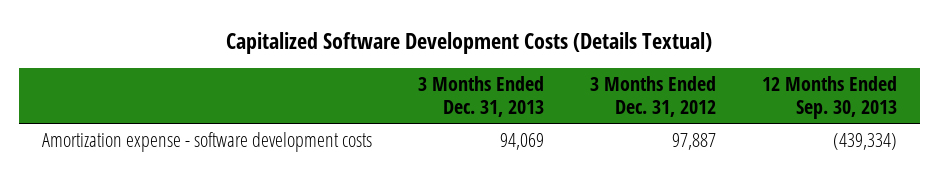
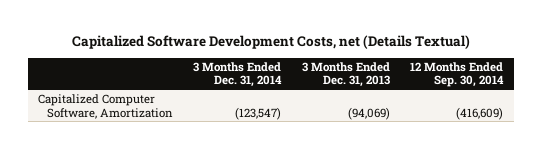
- Capitalized Software Development Costs (Details Textual)
+ Capitalized Software Development Costs, net (Details Textual)
- | 3 Months Ended Dec. 31, 2013 | 3 Months Ended Dec. 31, 2012 | 12 Months Ended Sep. 30, 2013
+ | 3 Months Ended Dec. 31, 2014 | 3 Months Ended Dec. 31, 2013 | 12 Months Ended Sep. 30, 2014
- Amortization expense - software development costs | 94,069 | 97,887 | (439,334)
+ Capitalized Computer Software, Amortization | (123,547) | (94,069) | (416,609)

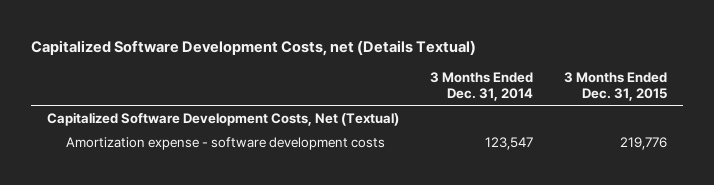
- | 3 Months Ended Dec. 31, 2014 | 3 Months Ended Dec. 31, 2013 | 12 Months Ended Sep. 30, 2014
+ | 3 Months Ended Dec. 31, 2014 | 3 Months Ended Dec. 31, 2015
- Capitalized Computer Software, Amortization | (123,547) | (94,069) | (416,609)
+ Capitalized Software Development Costs, Net (Textual)
+ Amortization expense - software development costs | 123,547 | 219,776

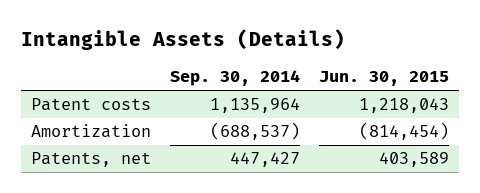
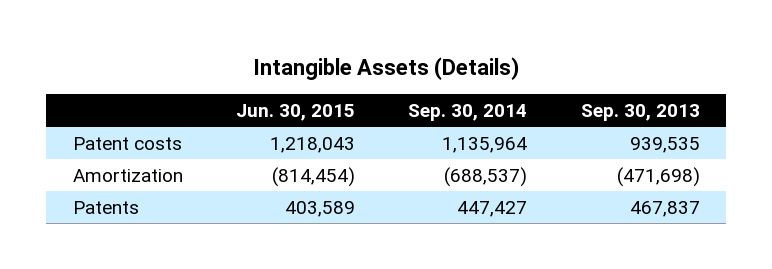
- | Sep. 30, 2014 | Jun. 30, 2015
+ | Jun. 30, 2015 | Sep. 30, 2014 | Sep. 30, 2013
- Patents, net | 447,427 | 403,589
+ Patents | 403,589 | 447,427 | 467,837

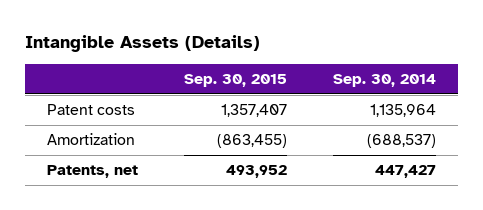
- | Jun. 30, 2015 | Sep. 30, 2014 | Sep. 30, 2013
+ | Sep. 30, 2015 | Sep. 30, 2014
- Patents | 403,589 | 447,427 | 467,837
+ Patents, net | 493,952 | 447,427

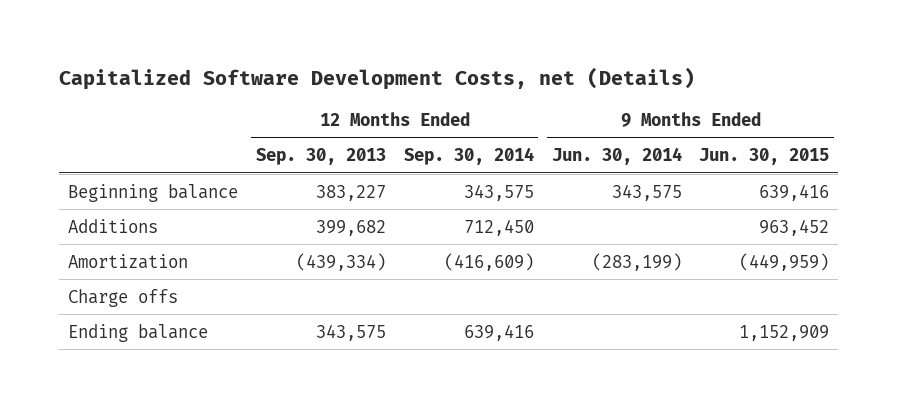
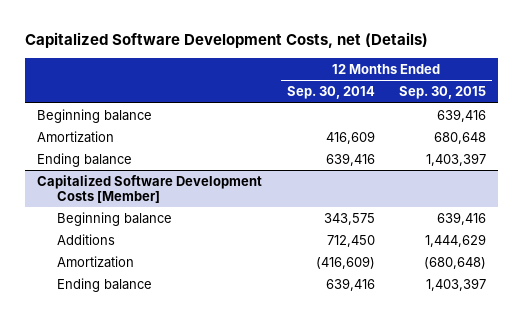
- | 12 Months Ended Sep. 30, 2013 | 12 Months Ended Sep. 30, 2014 | 9 Months Ended Jun. 30, 2014 | 9 Months Ended Jun. 30, 2015
+ | 12 Months Ended Sep. 30, 2014 | 12 Months Ended Sep. 30, 2015
+ Beginning balance | | 639,416
+ Amortization | 416,609 | 680,648
+ Ending balance | 639,416 | 1,403,397
+ Capitalized Software Development Costs [Member]
- Charge offs

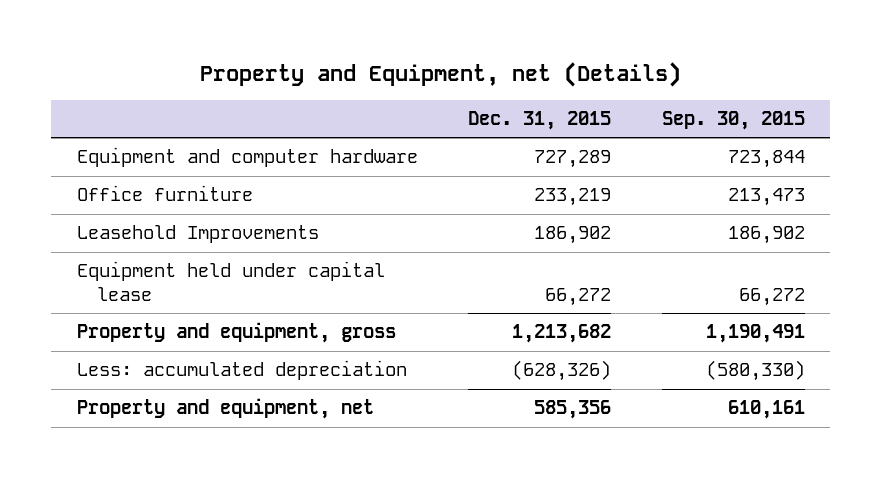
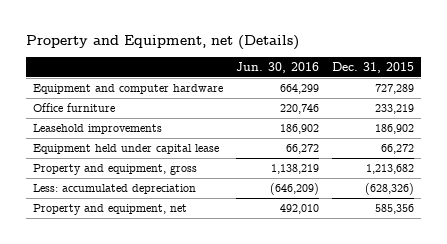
- | Dec. 31, 2015 | Sep. 30, 2015
+ | Jun. 30, 2016 | Dec. 31, 2015
- Leasehold Improvements | 186,902 | 186,902
+ Leasehold improvements | 186,902 | 186,902

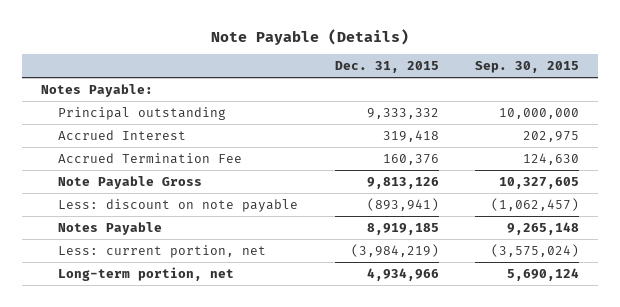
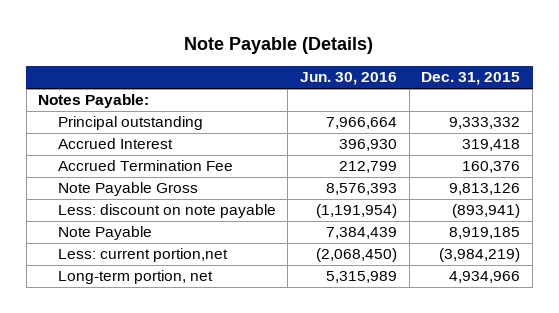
- | Dec. 31, 2015 | Sep. 30, 2015
+ | Jun. 30, 2016 | Dec. 31, 2015
- Notes Payable | 8,919,185 | 9,265,148
- Less: current portion, net | (3,984,219) | (3,575,024)
+ Note Payable | 7,384,439 | 8,919,185
+ Less: current portion,net | (2,068,450) | (3,984,219)

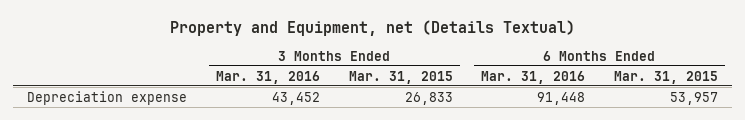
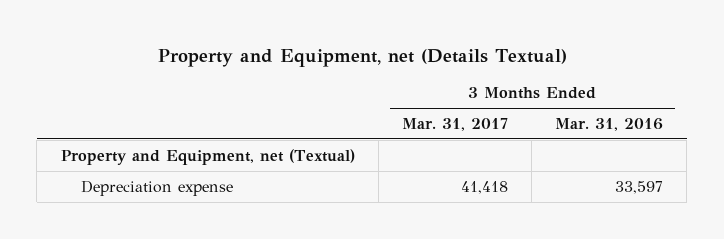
- | 3 Months Ended Mar. 31, 2016 | 3 Months Ended Mar. 31, 2015 | 6 Months Ended Mar. 31, 2016 | 6 Months Ended Mar. 31, 2015
+ | 3 Months Ended Mar. 31, 2017 | 3 Months Ended Mar. 31, 2016
- Depreciation expense | 43,452 | 26,833 | 91,448 | 53,957
+ Property and Equipment, net (Textual)
+ Depreciation expense | 41,418 | 33,597

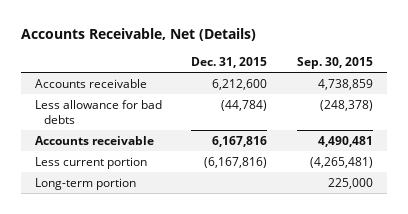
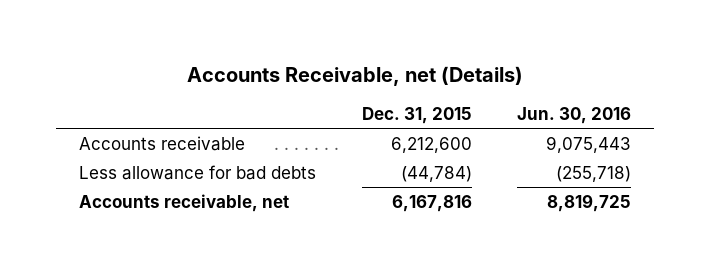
- Accounts Receivable, Net (Details)
+ Accounts Receivable, net (Details)
- | Dec. 31, 2015 | Sep. 30, 2015
+ | Dec. 31, 2015 | Jun. 30, 2016
- Accounts receivable | 6,167,816 | 4,490,481
- Less current portion | (6,167,816) | (4,265,481)
- Long-term portion | | 225,000
+ Accounts receivable, net | 6,167,816 | 8,819,725

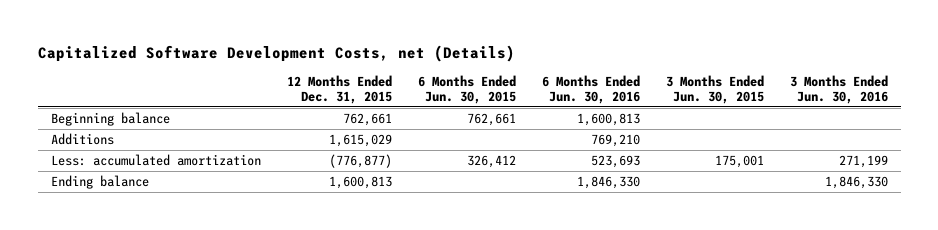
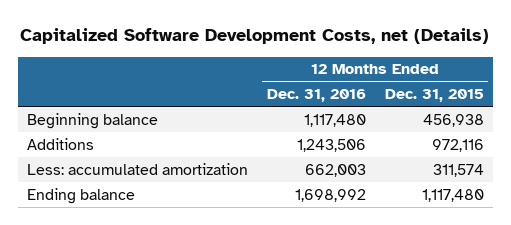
- | 12 Months Ended Dec. 31, 2015 | 6 Months Ended Jun. 30, 2015 | 6 Months Ended Jun. 30, 2016 | 3 Months Ended Jun. 30, 2015 | 3 Months Ended Jun. 30, 2016
+ | 12 Months Ended Dec. 31, 2016 | 12 Months Ended Dec. 31, 2015
- Beginning balance | 762,661 | 762,661 | 1,600,813 | |
- Additions | 1,615,029 | | 769,210 | |
- Less: accumulated amortization | (776,877) | 326,412 | 523,693 | 175,001 | 271,199
- Ending balance | 1,600,813 | | 1,846,330 | | 1,846,330
+ Beginning balance | 1,117,480 | 456,938
+ Additions | 1,243,506 | 972,116
+ Less: accumulated amortization | 662,003 | 311,574
+ Ending balance | 1,698,992 | 1,117,480

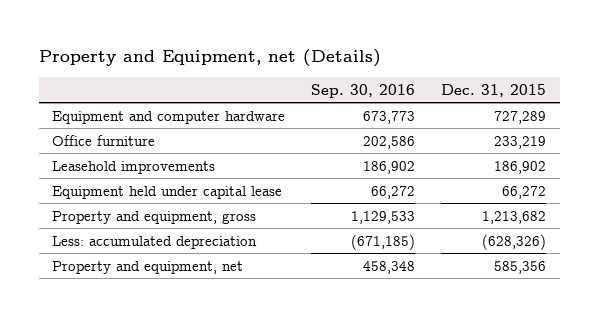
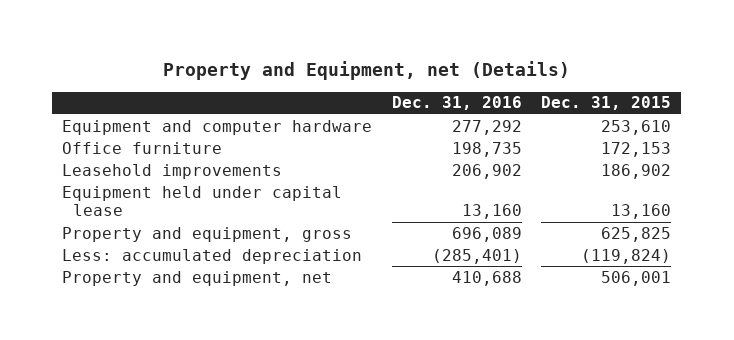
- | Sep. 30, 2016 | Dec. 31, 2015
+ | Dec. 31, 2016 | Dec. 31, 2015
- Equipment and computer hardware | 673,773 | 727,289
- Office furniture | 202,586 | 233,219
+ Equipment and computer hardware | 277,292 | 253,610
+ Office furniture | 198,735 | 172,153
- Equipment held under capital lease | 66,272 | 66,272
- Property and equipment, gross | 1,129,533 | 1,213,682
- Less: accumulated depreciation | (671,185) | (628,326)
- Property and equipment, net | 458,348 | 585,356
+ Equipment held under capital lease | 13,160 | 13,160
+ Property and equipment, gross | 696,089 | 625,825
+ Less: accumulated depreciation | (285,401) | (119,824)
+ Property and equipment, net | 410,688 | 506,001

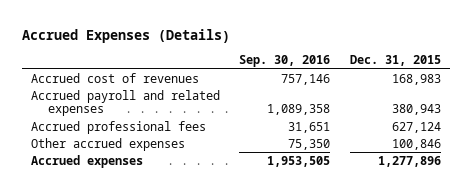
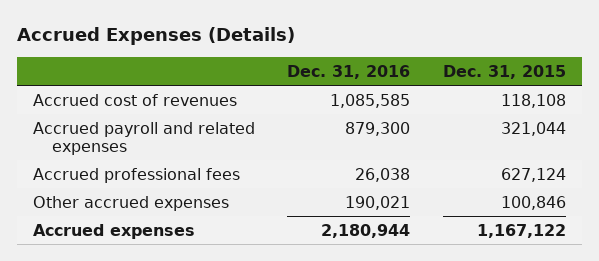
- | Sep. 30, 2016 | Dec. 31, 2015
+ | Dec. 31, 2016 | Dec. 31, 2015
- Accrued cost of revenues | 757,146 | 168,983
- Accrued payroll and related expenses | 1,089,358 | 380,943
+ Accrued cost of revenues | 1,085,585 | 118,108
+ Accrued payroll and related expenses | 879,300 | 321,044
- Accrued expenses | 1,953,505 | 1,277,896
+ Accrued expenses | 2,180,944 | 1,167,122

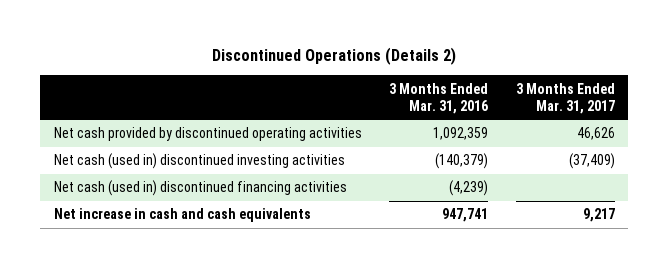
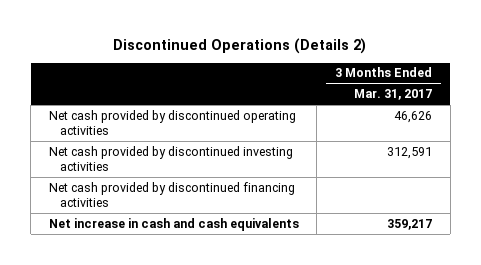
- | 3 Months Ended Mar. 31, 2016 | 3 Months Ended Mar. 31, 2017
+ | 3 Months Ended Mar. 31, 2017
- Net cash (used in) discontinued investing activities | (140,379) | (37,409)
- Net cash (used in) discontinued financing activities | (4,239) |
- Net increase in cash and cash equivalents | 947,741 | 9,217
+ Net cash provided by discontinued investing activities | 312,591
+ Net cash provided by discontinued financing activities
+ Net increase in cash and cash equivalents | 359,217

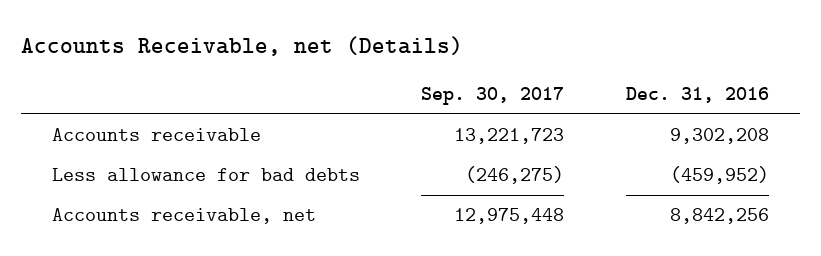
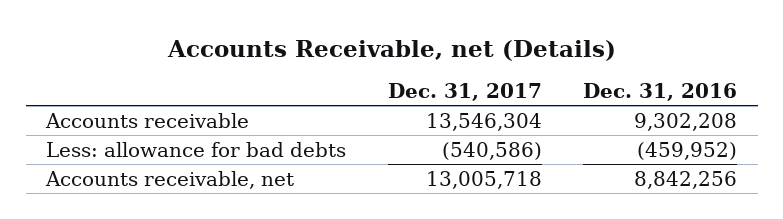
- | Sep. 30, 2017 | Dec. 31, 2016
+ | Dec. 31, 2017 | Dec. 31, 2016
- Less allowance for bad debts | (246,275) | (459,952)
+ Less: allowance for bad debts | (540,586) | (459,952)

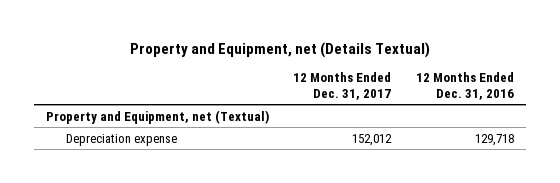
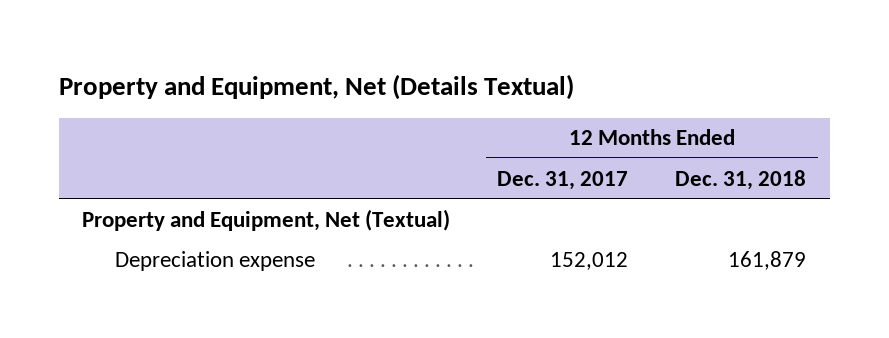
- Property and Equipment, net (Details Textual)
+ Property and Equipment, Net (Details Textual)
- | 12 Months Ended Dec. 31, 2017 | 12 Months Ended Dec. 31, 2016
+ | 12 Months Ended Dec. 31, 2017 | 12 Months Ended Dec. 31, 2018
- Property and Equipment, net (Textual)
+ Property and Equipment, Net (Textual)

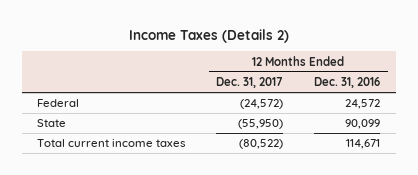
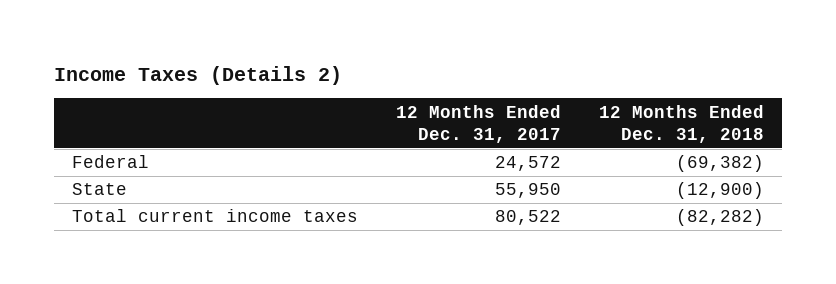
- | 12 Months Ended Dec. 31, 2017 | 12 Months Ended Dec. 31, 2016
+ | 12 Months Ended Dec. 31, 2017 | 12 Months Ended Dec. 31, 2018
- Federal | (24,572) | 24,572
- State | (55,950) | 90,099
- Total current income taxes | (80,522) | 114,671
+ Federal | 24,572 | (69,382)
+ State | 55,950 | (12,900)
+ Total current income taxes | 80,522 | (82,282)

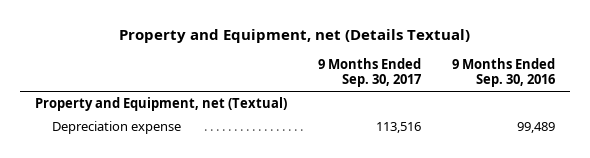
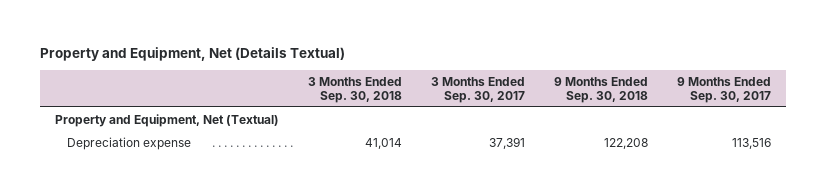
- Property and Equipment, net (Details Textual)
+ Property and Equipment, Net (Details Textual)
- | 9 Months Ended Sep. 30, 2017 | 9 Months Ended Sep. 30, 2016
+ | 3 Months Ended Sep. 30, 2018 | 3 Months Ended Sep. 30, 2017 | 9 Months Ended Sep. 30, 2018 | 9 Months Ended Sep. 30, 2017
- Property and Equipment, net (Textual)
+ Property and Equipment, Net (Textual)

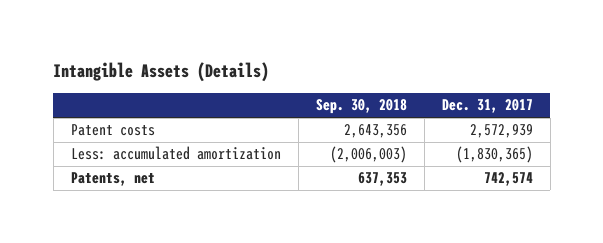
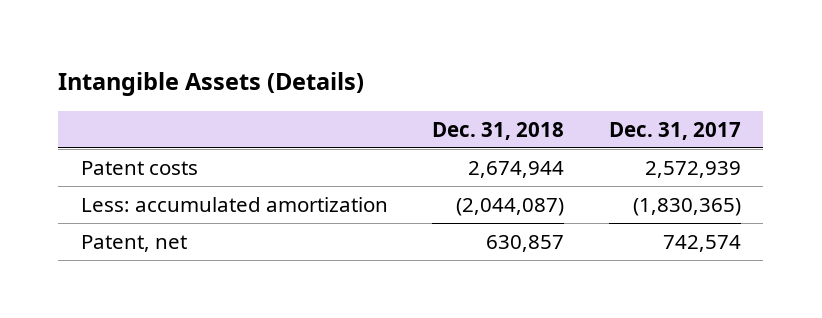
- | Sep. 30, 2018 | Dec. 31, 2017
+ | Dec. 31, 2018 | Dec. 31, 2017
- Patents, net | 637,353 | 742,574
+ Patent, net | 630,857 | 742,574

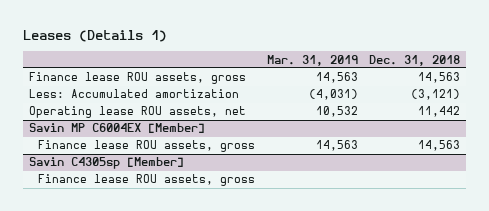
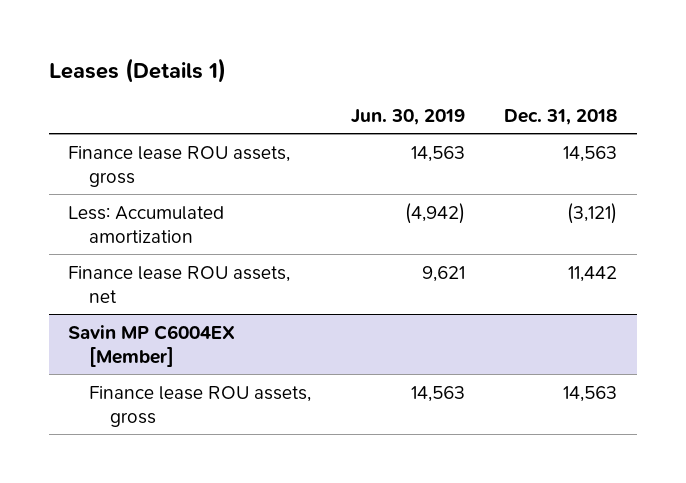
- | Mar. 31, 2019 | Dec. 31, 2018
+ | Jun. 30, 2019 | Dec. 31, 2018
- Operating lease ROU assets, net | 10,532 | 11,442
+ Finance lease ROU assets, net | 9,621 | 11,442
- Savin C4305sp [Member]
- Finance lease ROU assets, gross

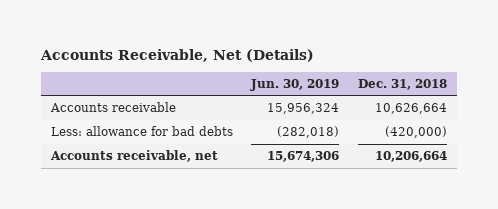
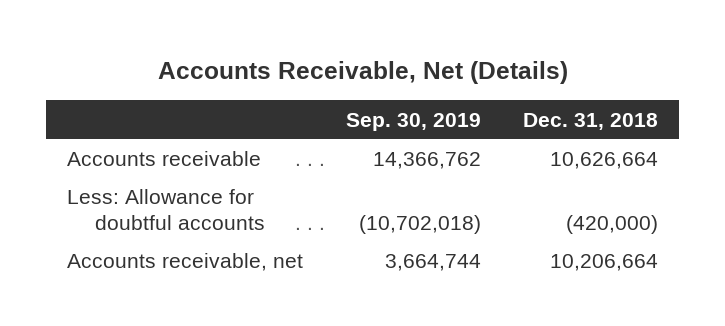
- | Jun. 30, 2019 | Dec. 31, 2018
+ | Sep. 30, 2019 | Dec. 31, 2018
- Less: allowance for bad debts | (282,018) | (420,000)
+ Less: Allowance for doubtful accounts | (10,702,018) | (420,000)

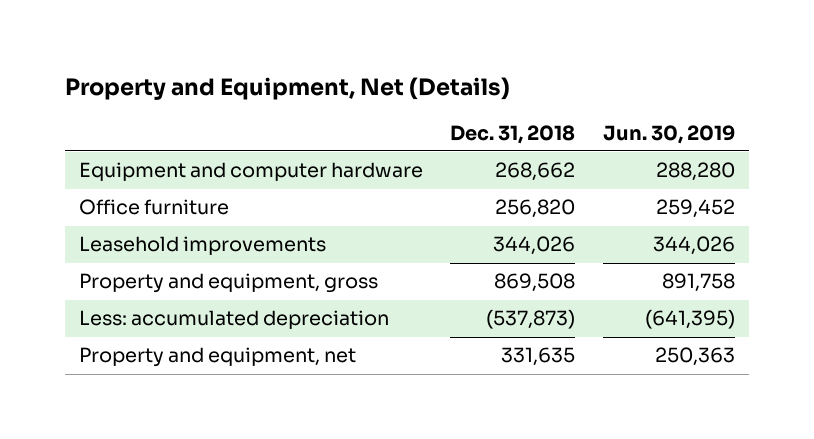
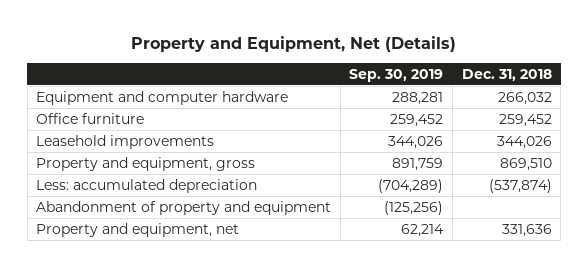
- | Dec. 31, 2018 | Jun. 30, 2019
+ | Sep. 30, 2019 | Dec. 31, 2018
- Equipment and computer hardware | 268,662 | 288,280
- Office furniture | 256,820 | 259,452
+ Equipment and computer hardware | 288,281 | 266,032
+ Office furniture | 259,452 | 259,452
- Property and equipment, gross | 869,508 | 891,758
- Less: accumulated depreciation | (537,873) | (641,395)
- Property and equipment, net | 331,635 | 250,363
+ Property and equipment, gross | 891,759 | 869,510
+ Less: accumulated depreciation | (704,289) | (537,874)
+ Abandonment of property and equipment | (125,256) |
+ Property and equipment, net | 62,214 | 331,636

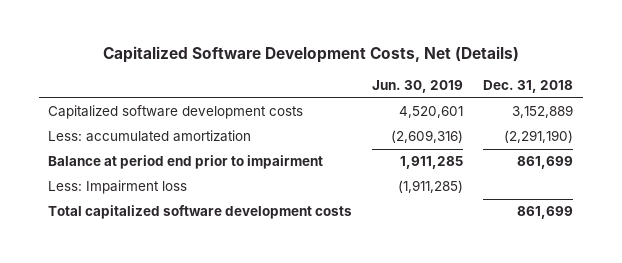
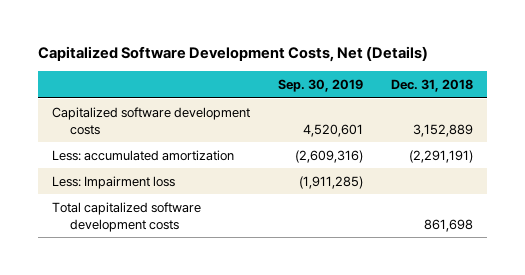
- | Jun. 30, 2019 | Dec. 31, 2018
+ | Sep. 30, 2019 | Dec. 31, 2018
- Less: accumulated amortization | (2,609,316) | (2,291,190)
- Balance at period end prior to impairment | 1,911,285 | 861,699
+ Less: accumulated amortization | (2,609,316) | (2,291,191)
- Total capitalized software development costs | | 861,699
+ Total capitalized software development costs | | 861,698

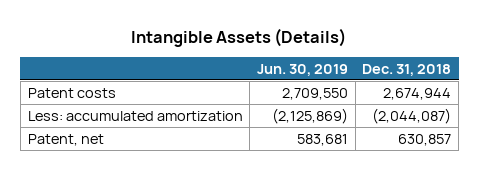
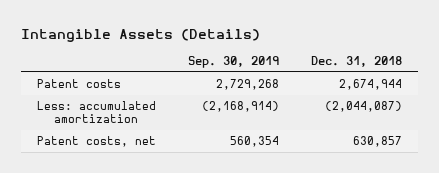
- | Jun. 30, 2019 | Dec. 31, 2018
+ | Sep. 30, 2019 | Dec. 31, 2018
- Patent, net | 583,681 | 630,857
+ Patent costs, net | 560,354 | 630,857

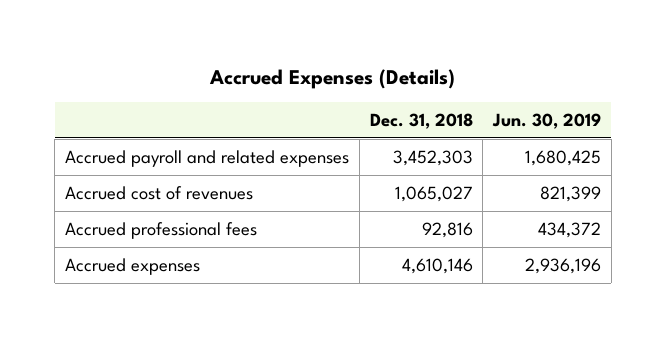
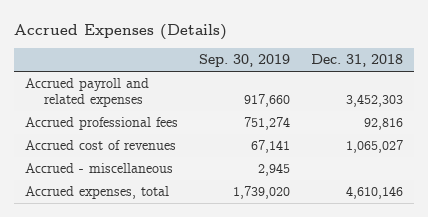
- | Dec. 31, 2018 | Jun. 30, 2019
+ | Sep. 30, 2019 | Dec. 31, 2018
- Accrued expenses | 4,610,146 | 2,936,196
moved down: Accrued cost of revenues | 67,141 | 1,065,027
+ Accrued - miscellaneous | 2,945 |
+ Accrued expenses, total | 1,739,020 | 4,610,146

